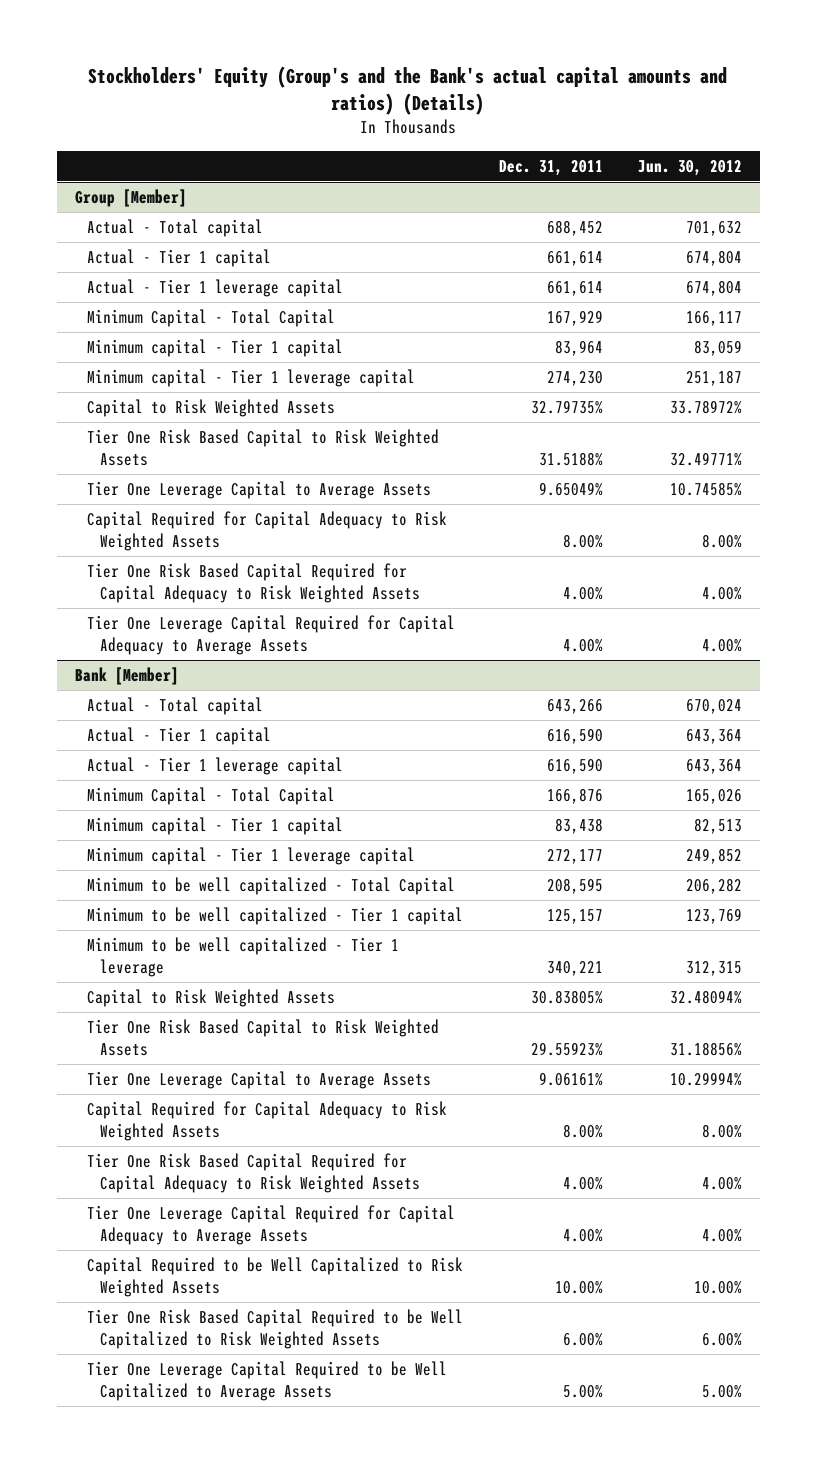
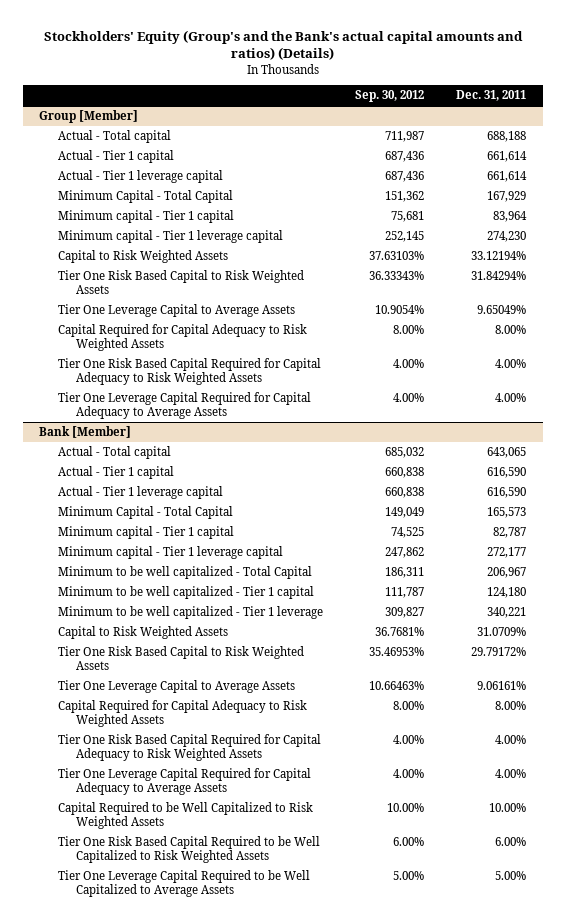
- | Dec. 31, 2011 | Jun. 30, 2012
+ | Sep. 30, 2012 | Dec. 31, 2011
@ Group [Member]
- Actual - Total capital | 688,452 | 701,632
+ Actual - Total capital | 711,987 | 688,188
- Capital to Risk Weighted Assets | 32.79735% | 33.78972%
- Tier One Risk Based Capital to Risk Weighted Assets | 31.5188% | 32.49771%
+ Capital to Risk Weighted Assets | 37.63103% | 33.12194%
+ Tier One Risk Based Capital to Risk Weighted Assets | 36.33343% | 31.84294%
@ Bank [Member]
- Actual - Total capital | 643,266 | 670,024
+ Actual - Total capital | 685,032 | 643,065
- Minimum Capital - Total Capital | 166,876 | 165,026
- Minimum capital - Tier 1 capital | 83,438 | 82,513
+ Minimum Capital - Total Capital | 149,049 | 165,573
+ Minimum capital - Tier 1 capital | 74,525 | 82,787
- Minimum to be well capitalized - Total Capital | 208,595 | 206,282
- Minimum to be well capitalized - Tier 1 capital | 125,157 | 123,769
+ Minimum to be well capitalized - Total Capital | 186,311 | 206,967
+ Minimum to be well capitalized - Tier 1 capital | 111,787 | 124,180
- Capital to Risk Weighted Assets | 30.83805% | 32.48094%
- Tier One Risk Based Capital to Risk Weighted Assets | 29.55923% | 31.18856%
+ Capital to Risk Weighted Assets | 36.7681% | 31.0709%
+ Tier One Risk Based Capital to Risk Weighted Assets | 35.46953% | 29.79172%

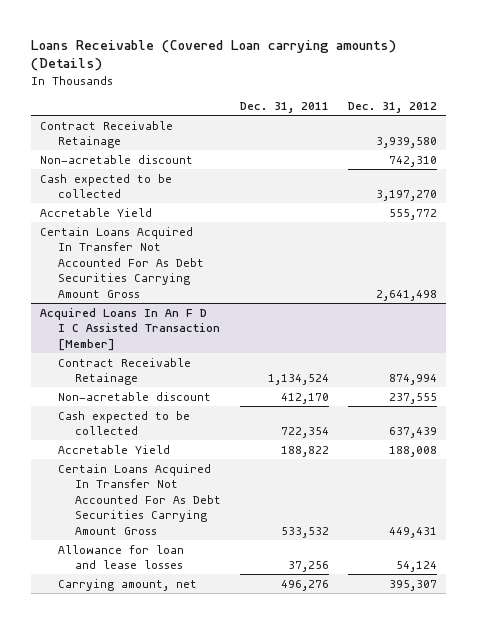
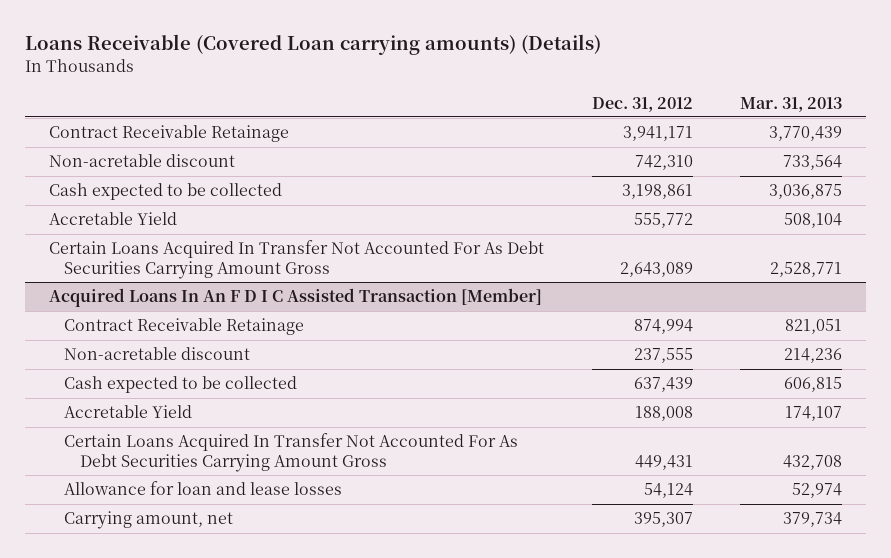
- | Dec. 31, 2011 | Dec. 31, 2012
+ | Dec. 31, 2012 | Mar. 31, 2013
- Contract Receivable Retainage | | 3,939,580
+ Contract Receivable Retainage | 3,941,171 | 3,770,439
- Cash expected to be collected | | 3,197,270
+ Cash expected to be collected | 3,198,861 | 3,036,875
- Certain Loans Acquired In Transfer Not Accounted For As Debt Securities Carrying Amount Gross | | 2,641,498
+ Certain Loans Acquired In Transfer Not Accounted For As Debt Securities Carrying Amount Gross | 2,643,089 | 2,528,771

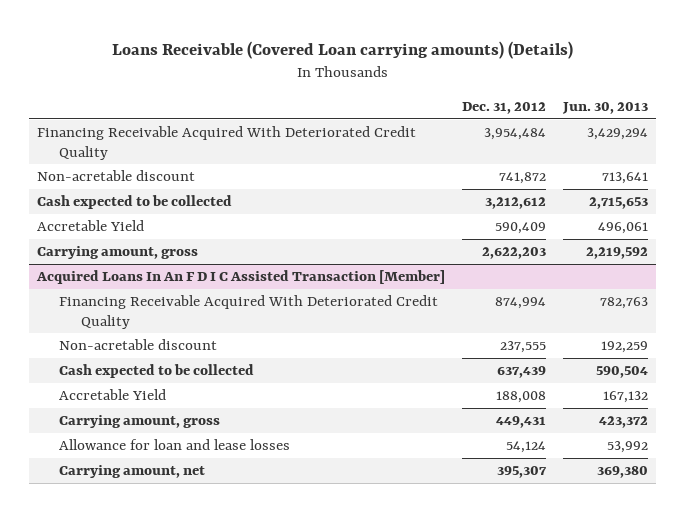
- | Dec. 31, 2012 | Mar. 31, 2013
+ | Dec. 31, 2012 | Jun. 30, 2013
- Contract Receivable Retainage | 3,941,171 | 3,770,439
- Non-acretable discount | 742,310 | 733,564
- Cash expected to be collected | 3,198,861 | 3,036,875
- Accretable Yield | 555,772 | 508,104
- Certain Loans Acquired In Transfer Not Accounted For As Debt Securities Carrying Amount Gross | 2,643,089 | 2,528,771
+ Financing Receivable Acquired With Deteriorated Credit Quality | 3,954,484 | 3,429,294
+ Non-acretable discount | 741,872 | 713,641
+ Cash expected to be collected | 3,212,612 | 2,715,653
+ Accretable Yield | 590,409 | 496,061
+ Carrying amount, gross | 2,622,203 | 2,219,592
@ Acquired Loans In An F D I C Assisted Transaction [Member]
- Contract Receivable Retainage | 874,994 | 821,051
+ Financing Receivable Acquired With Deteriorated Credit Quality | 874,994 | 782,763
- Certain Loans Acquired In Transfer Not Accounted For As Debt Securities Carrying Amount Gross | 449,431 | 432,708
+ Carrying amount, gross | 449,431 | 423,372

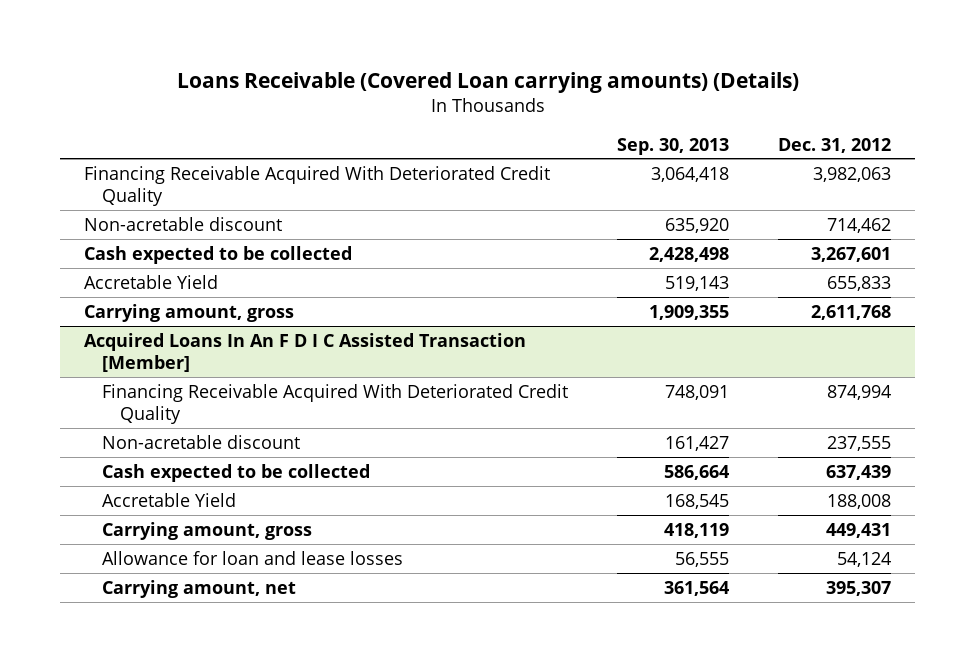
- | Dec. 31, 2012 | Jun. 30, 2013
+ | Sep. 30, 2013 | Dec. 31, 2012
- Financing Receivable Acquired With Deteriorated Credit Quality | 3,954,484 | 3,429,294
- Non-acretable discount | 741,872 | 713,641
- Cash expected to be collected | 3,212,612 | 2,715,653
- Accretable Yield | 590,409 | 496,061
- Carrying amount, gross | 2,622,203 | 2,219,592
+ Financing Receivable Acquired With Deteriorated Credit Quality | 3,064,418 | 3,982,063
+ Non-acretable discount | 635,920 | 714,462
+ Cash expected to be collected | 2,428,498 | 3,267,601
+ Accretable Yield | 519,143 | 655,833
+ Carrying amount, gross | 1,909,355 | 2,611,768

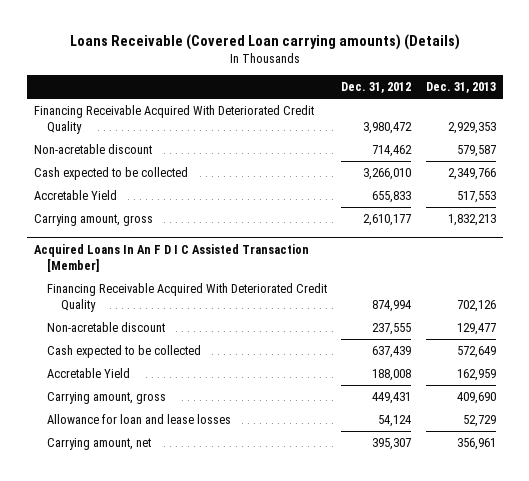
- | Sep. 30, 2013 | Dec. 31, 2012
+ | Dec. 31, 2012 | Dec. 31, 2013
- Financing Receivable Acquired With Deteriorated Credit Quality | 3,064,418 | 3,982,063
+ Financing Receivable Acquired With Deteriorated Credit Quality | 3,980,472 | 2,929,353
- Cash expected to be collected | 2,428,498 | 3,267,601
+ Cash expected to be collected | 3,266,010 | 2,349,766
- Carrying amount, gross | 1,909,355 | 2,611,768
+ Carrying amount, gross | 2,610,177 | 1,832,213

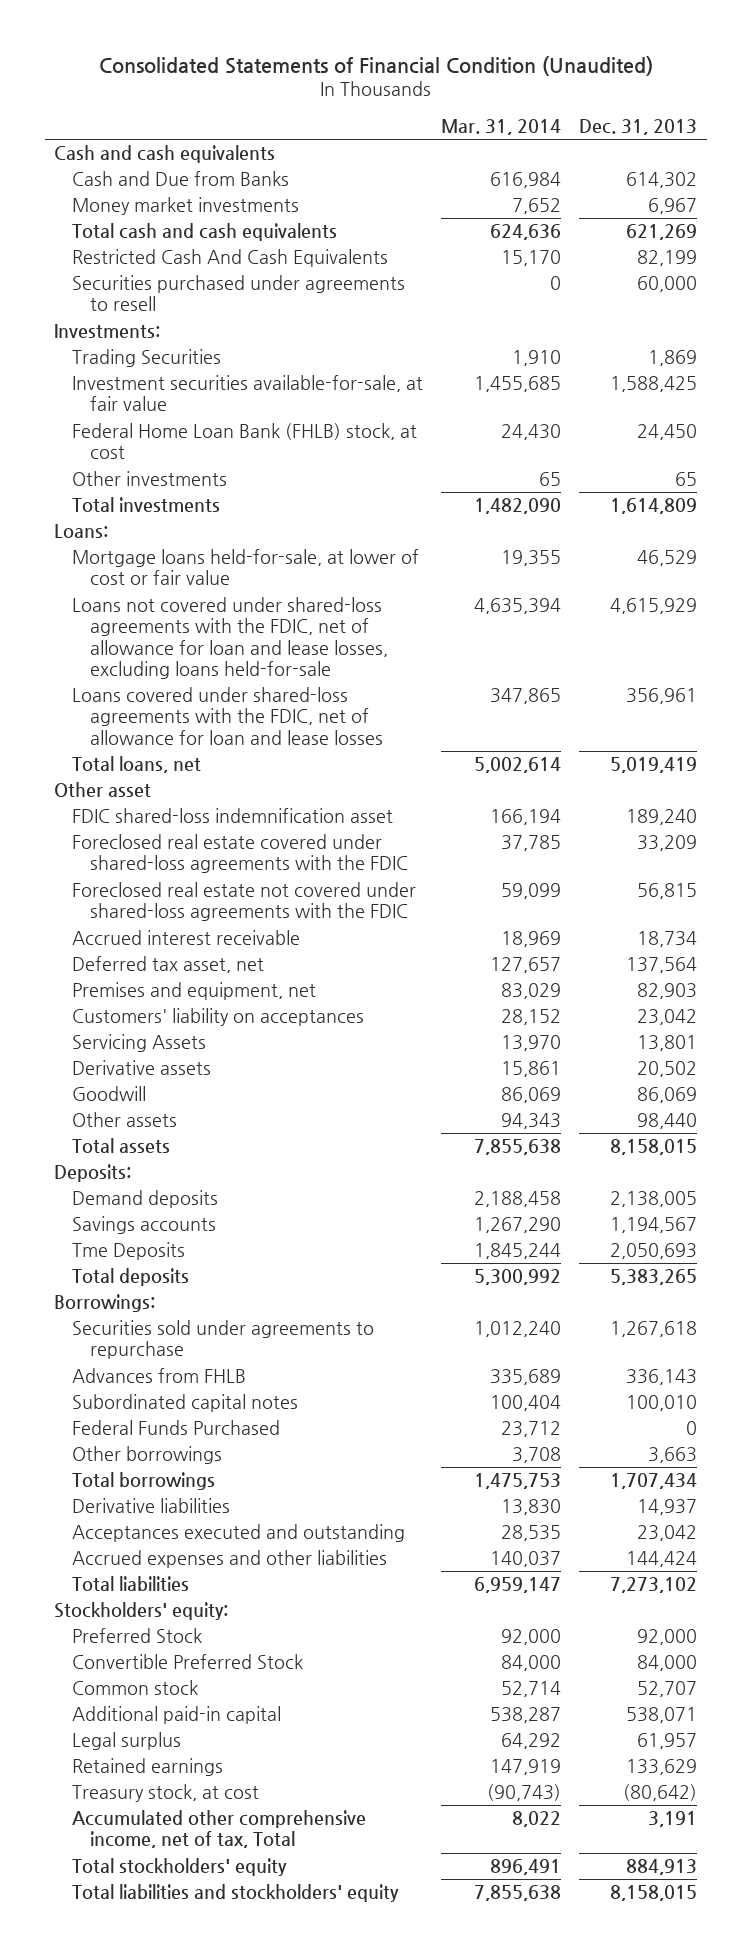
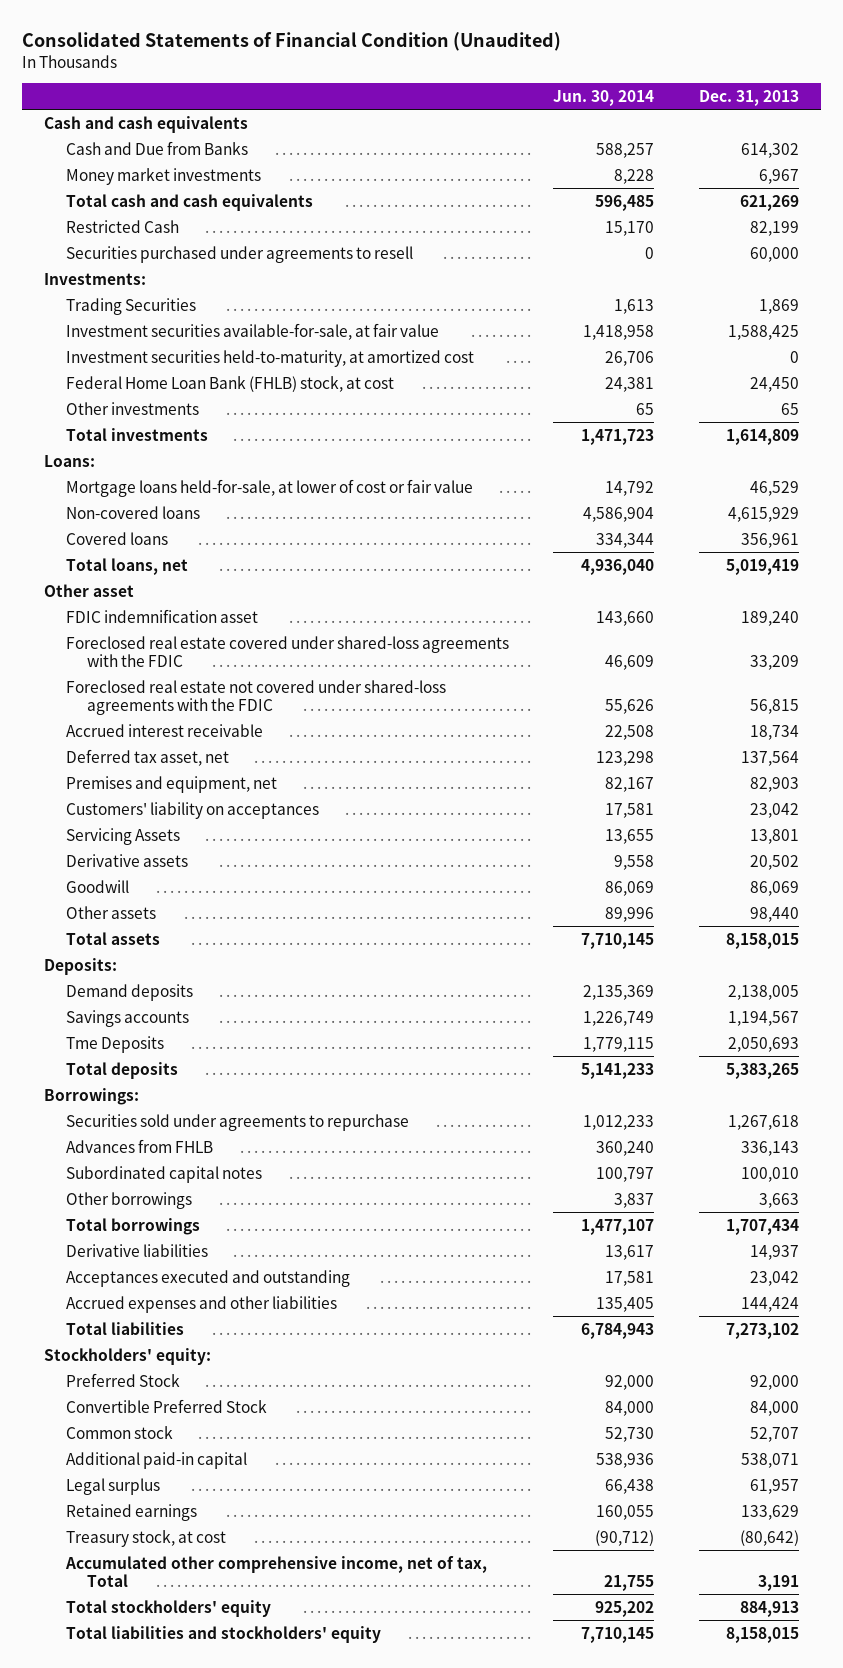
- | Mar. 31, 2014 | Dec. 31, 2013
+ | Jun. 30, 2014 | Dec. 31, 2013
- Restricted Cash And Cash Equivalents | 15,170 | 82,199
+ Restricted Cash | 15,170 | 82,199
+ Investment securities held-to-maturity, at amortized cost | 26,706 | 0
- Loans not covered under shared-loss agreements with the FDIC, net of allowance for loan and lease losses, excluding loans held-for-sale | 4,635,394 | 4,615,929
- Loans covered under shared-loss agreements with the FDIC, net of allowance for loan and lease losses | 347,865 | 356,961
+ Non-covered loans | 4,586,904 | 4,615,929
+ Covered loans | 334,344 | 356,961
- FDIC shared-loss indemnification asset | 166,194 | 189,240
+ FDIC indemnification asset | 143,660 | 189,240
- Federal Funds Purchased | 23,712 | 0

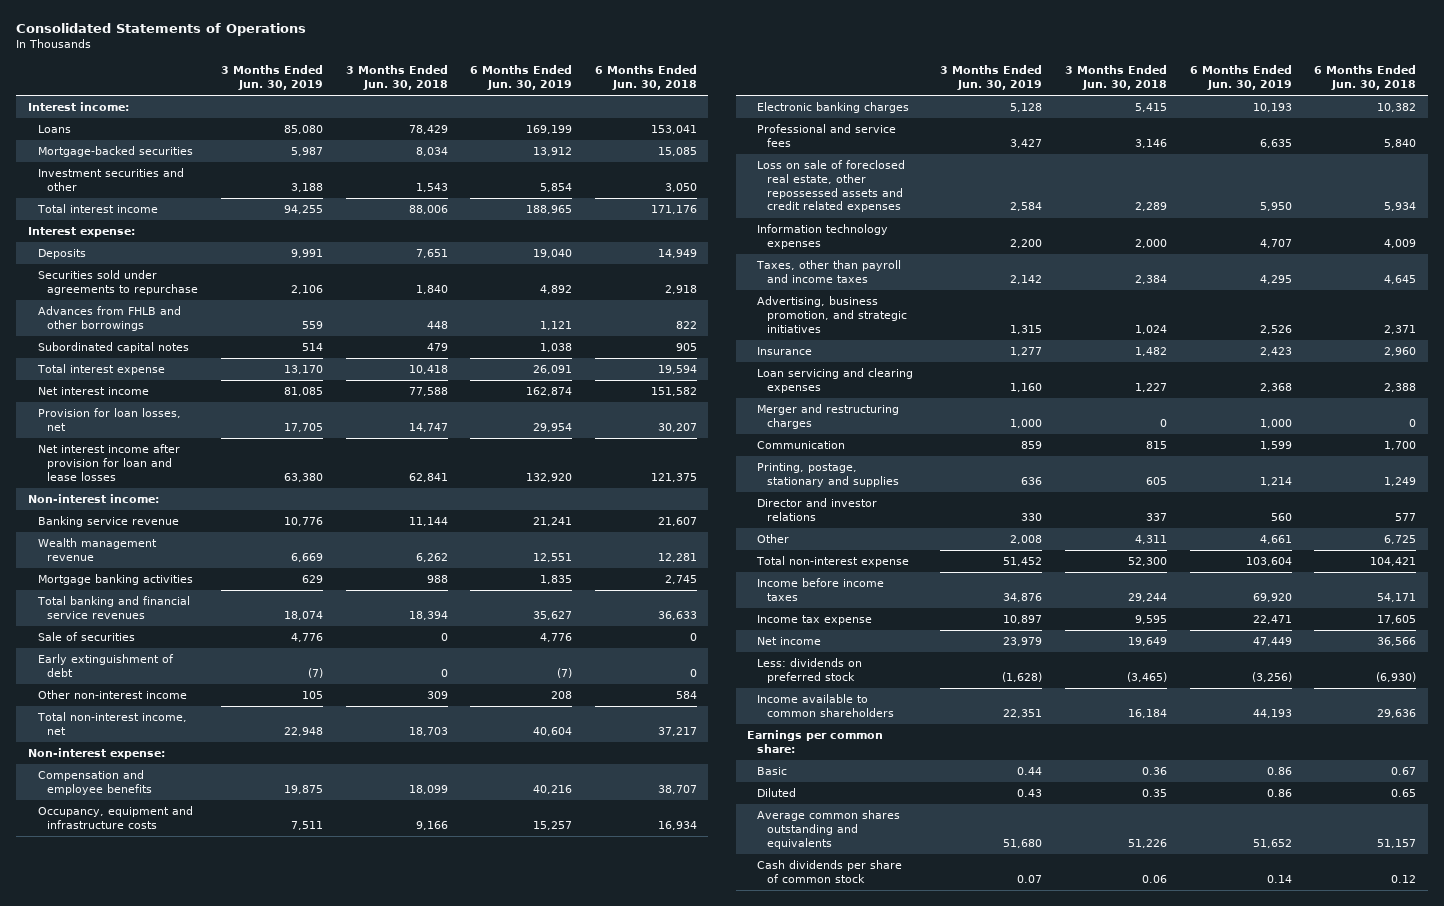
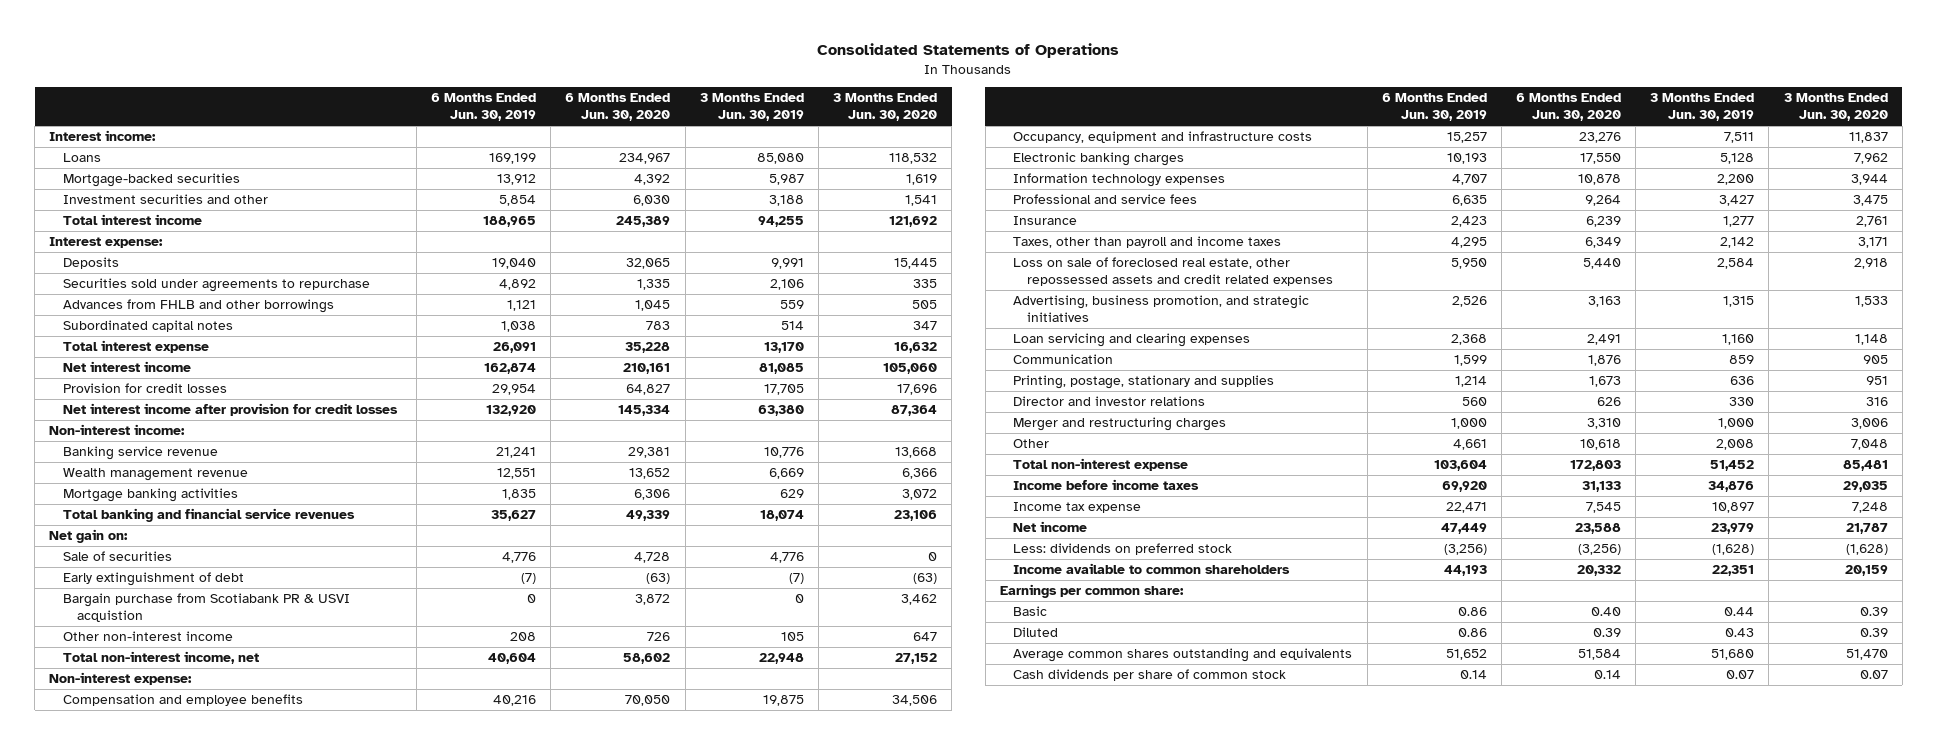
- | 3 Months Ended Jun. 30, 2019 | 3 Months Ended Jun. 30, 2018 | 6 Months Ended Jun. 30, 2019 | 6 Months Ended Jun. 30, 2018
+ | 6 Months Ended Jun. 30, 2019 | 6 Months Ended Jun. 30, 2020 | 3 Months Ended Jun. 30, 2019 | 3 Months Ended Jun. 30, 2020
- Provision for loan losses, net | 17,705 | 14,747 | 29,954 | 30,207
- Net interest income after provision for loan and lease losses | 63,380 | 62,841 | 132,920 | 121,375
+ Provision for credit losses | 29,954 | 64,827 | 17,705 | 17,696
+ Net interest income after provision for credit losses | 132,920 | 145,334 | 63,380 | 87,364
+ Net gain on:
+ Bargain purchase from Scotiabank PR & USVI acquistion | 0 | 3,872 | 0 | 3,462
moved down: Professional and service fees | 6,635 | 9,264 | 3,427 | 3,475
moved up: Insurance | 2,423 | 6,239 | 1,277 | 2,761
moved down: Loss on sale of foreclosed real estate, other repossessed assets and credit related expenses | 5,950 | 5,440 | 2,584 | 2,918
moved down: Merger and restructuring charges | 1,000 | 3,310 | 1,000 | 3,006

